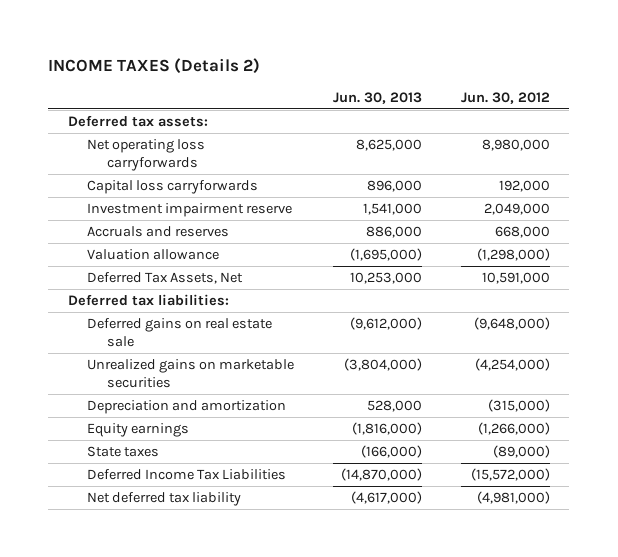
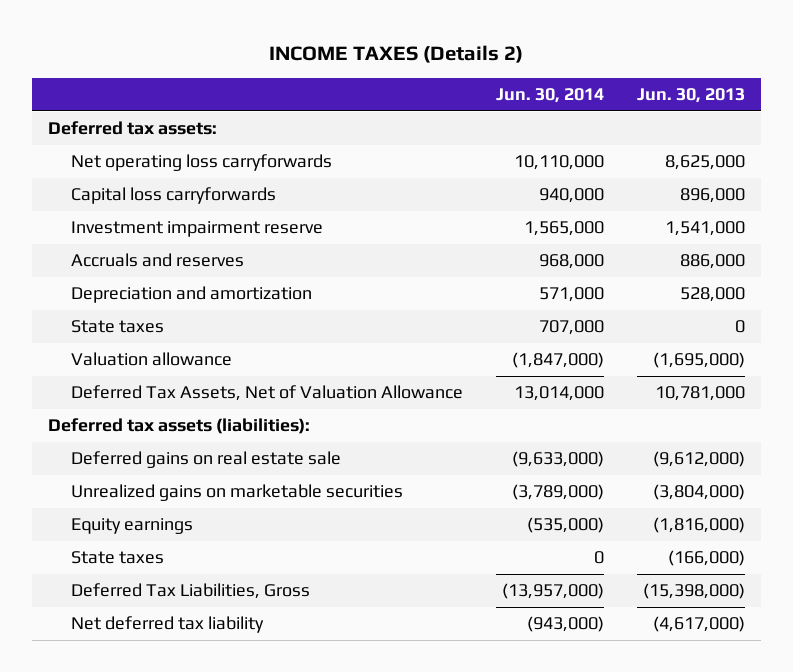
- | Jun. 30, 2013 | Jun. 30, 2012
+ | Jun. 30, 2014 | Jun. 30, 2013
moved up: Depreciation and amortization | 571,000 | 528,000
+ State taxes | 707,000 | 0
- Deferred Tax Assets, Net | 10,253,000 | 10,591,000
- Deferred tax liabilities:
+ Deferred Tax Assets, Net of Valuation Allowance | 13,014,000 | 10,781,000
+ Deferred tax assets (liabilities):
- Deferred Income Tax Liabilities | (14,870,000) | (15,572,000)
+ Deferred Tax Liabilities, Gross | (13,957,000) | (15,398,000)

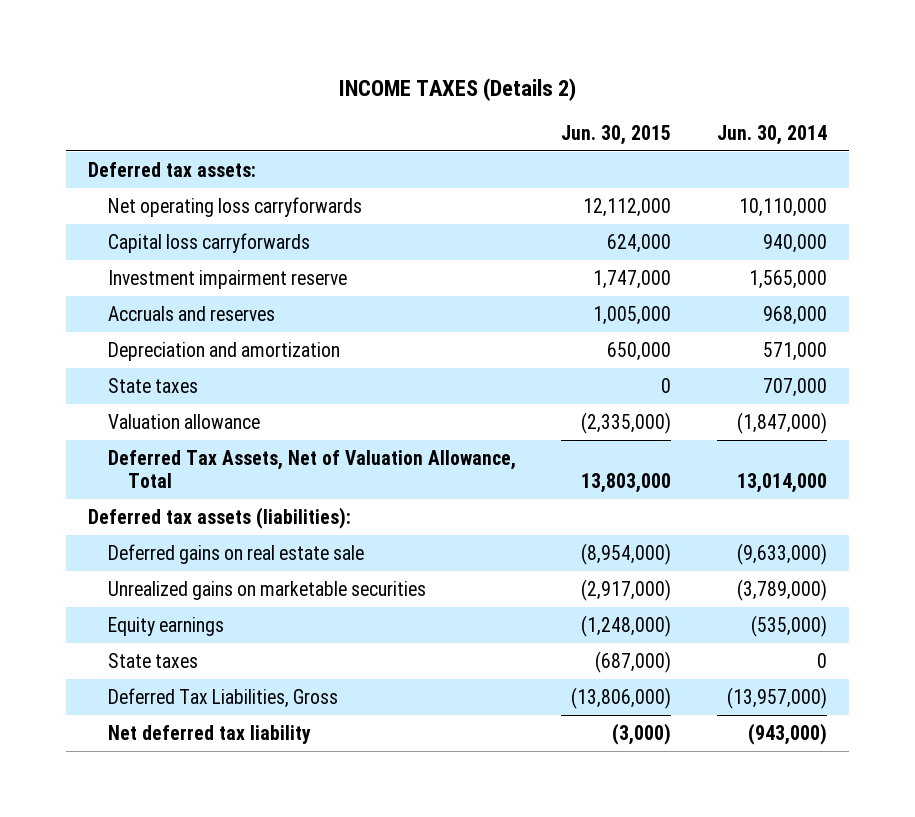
- | Jun. 30, 2014 | Jun. 30, 2013
+ | Jun. 30, 2015 | Jun. 30, 2014
- Deferred Tax Assets, Net of Valuation Allowance | 13,014,000 | 10,781,000
+ Deferred Tax Assets, Net of Valuation Allowance, Total | 13,803,000 | 13,014,000

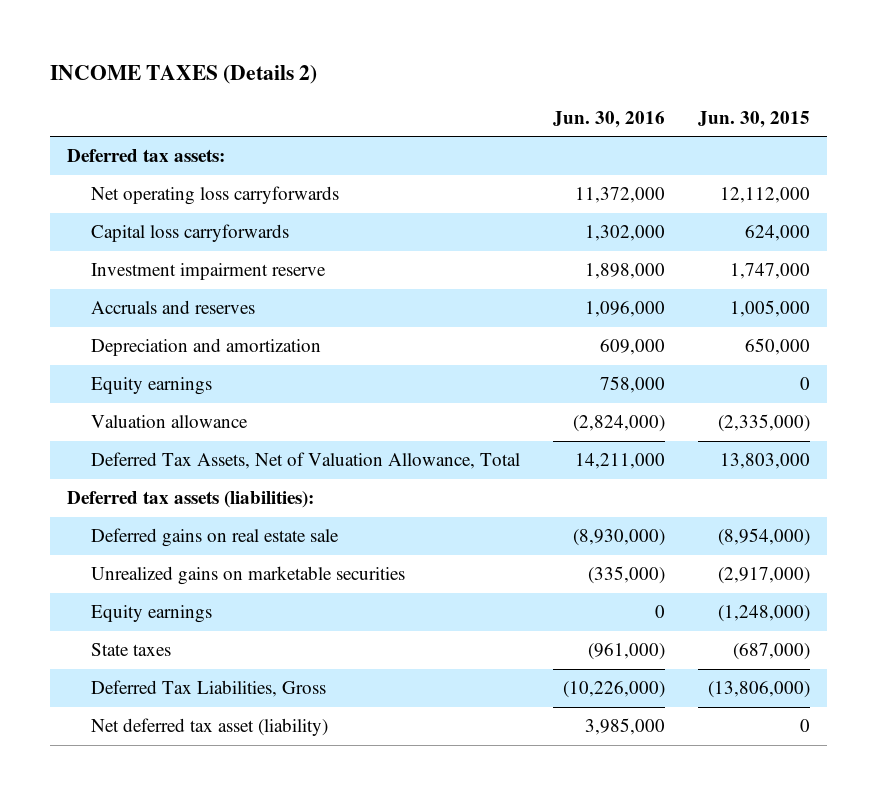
- | Jun. 30, 2015 | Jun. 30, 2014
+ | Jun. 30, 2016 | Jun. 30, 2015
- State taxes | 0 | 707,000
+ Equity earnings | 758,000 | 0
- Net deferred tax liability | (3,000) | (943,000)
+ Net deferred tax asset (liability) | 3,985,000 | 0

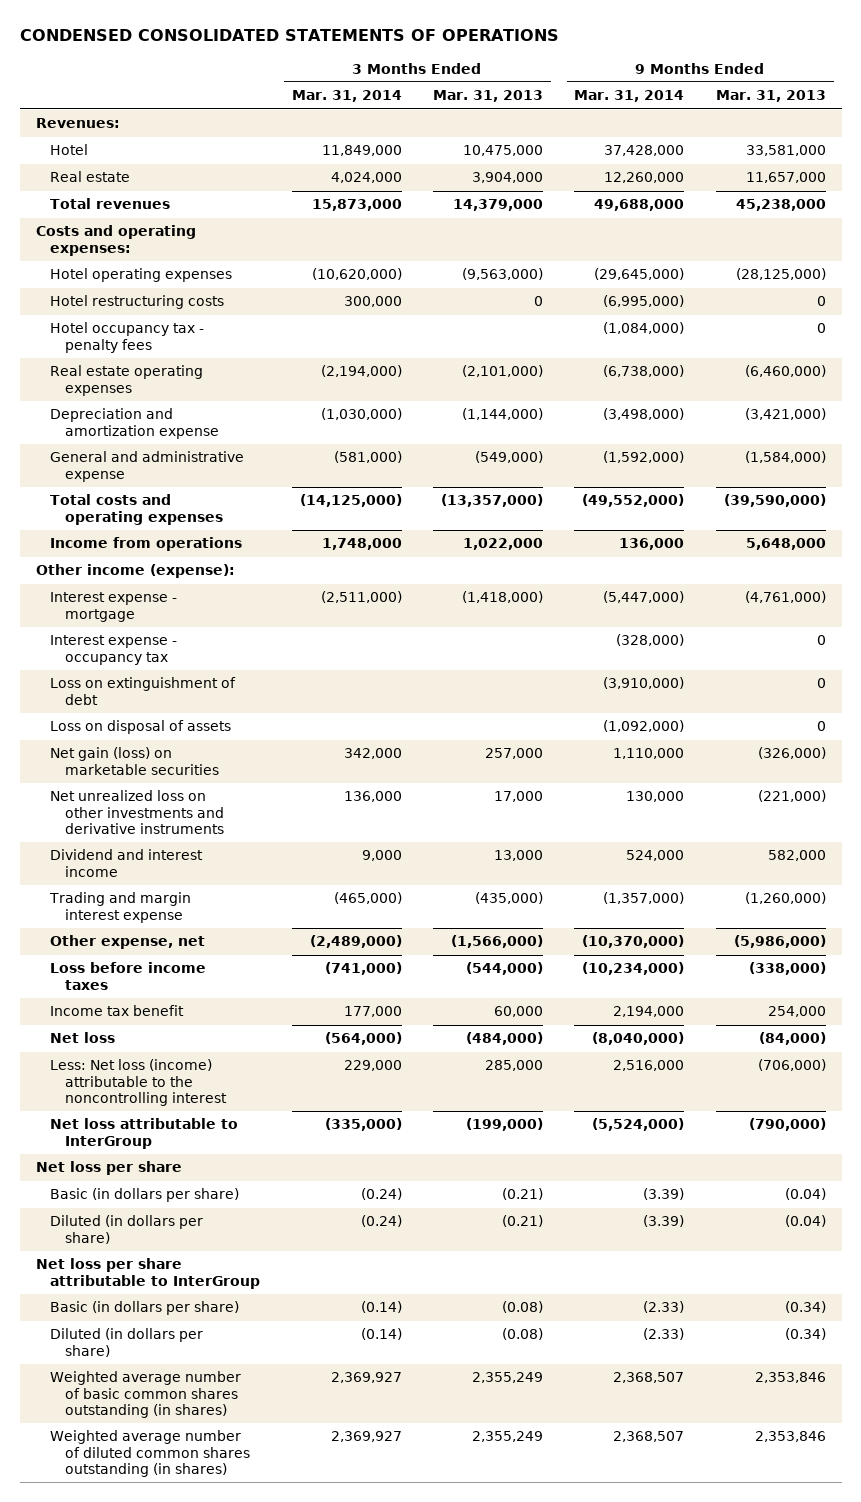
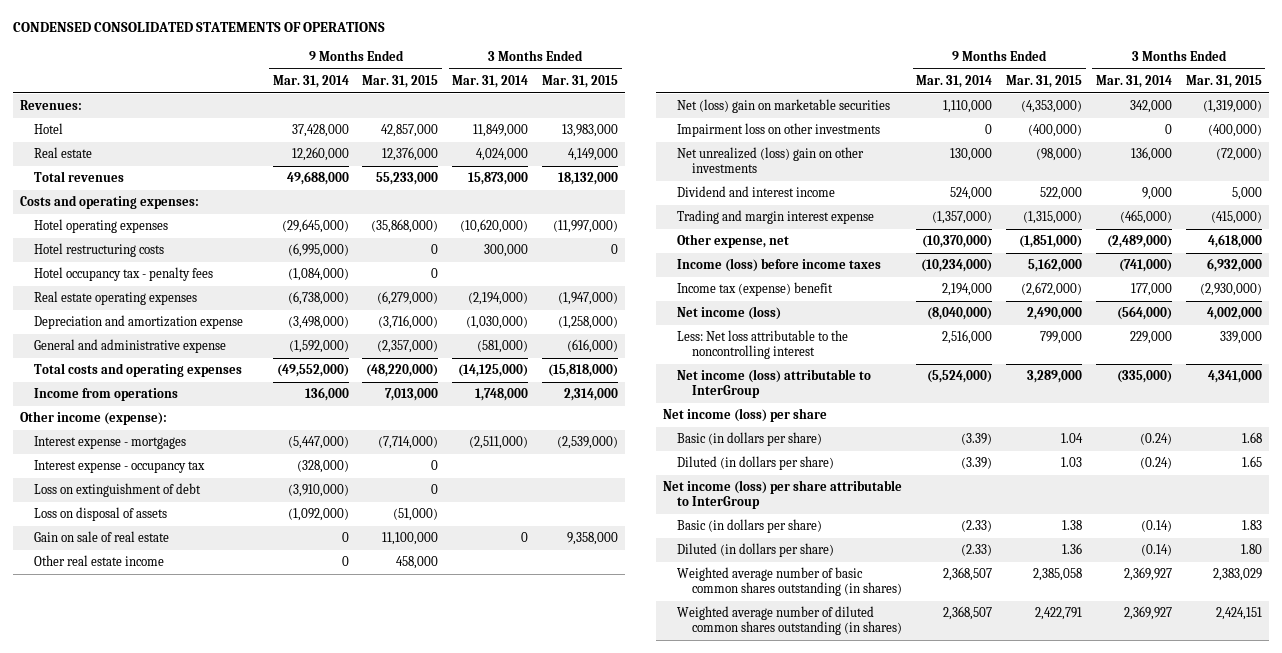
- | 3 Months Ended Mar. 31, 2014 | 3 Months Ended Mar. 31, 2013 | 9 Months Ended Mar. 31, 2014 | 9 Months Ended Mar. 31, 2013
+ | 9 Months Ended Mar. 31, 2014 | 9 Months Ended Mar. 31, 2015 | 3 Months Ended Mar. 31, 2014 | 3 Months Ended Mar. 31, 2015
- Interest expense - mortgage | (2,511,000) | (1,418,000) | (5,447,000) | (4,761,000)
+ Interest expense - mortgages | (5,447,000) | (7,714,000) | (2,511,000) | (2,539,000)
- Net gain (loss) on marketable securities | 342,000 | 257,000 | 1,110,000 | (326,000)
- Net unrealized loss on other investments and derivative instruments | 136,000 | 17,000 | 130,000 | (221,000)
+ Gain on sale of real estate | 0 | 11,100,000 | 0 | 9,358,000
+ Other real estate income | 0 | 458,000 | |
+ Net (loss) gain on marketable securities | 1,110,000 | (4,353,000) | 342,000 | (1,319,000)
+ Impairment loss on other investments | 0 | (400,000) | 0 | (400,000)
+ Net unrealized (loss) gain on other investments | 130,000 | (98,000) | 136,000 | (72,000)
- Loss before income taxes | (741,000) | (544,000) | (10,234,000) | (338,000)
- Income tax benefit | 177,000 | 60,000 | 2,194,000 | 254,000
- Net loss | (564,000) | (484,000) | (8,040,000) | (84,000)
- Less: Net loss (income) attributable to the noncontrolling interest | 229,000 | 285,000 | 2,516,000 | (706,000)
- Net loss attributable to InterGroup | (335,000) | (199,000) | (5,524,000) | (790,000)
- Net loss per share
+ Income (loss) before income taxes | (10,234,000) | 5,162,000 | (741,000) | 6,932,000
+ Income tax (expense) benefit | 2,194,000 | (2,672,000) | 177,000 | (2,930,000)
+ Net income (loss) | (8,040,000) | 2,490,000 | (564,000) | 4,002,000
+ Less: Net loss attributable to the noncontrolling interest | 2,516,000 | 799,000 | 229,000 | 339,000
+ Net income (loss) attributable to InterGroup | (5,524,000) | 3,289,000 | (335,000) | 4,341,000
+ Net income (loss) per share
- Net loss per share attributable to InterGroup
+ Net income (loss) per share attributable to InterGroup

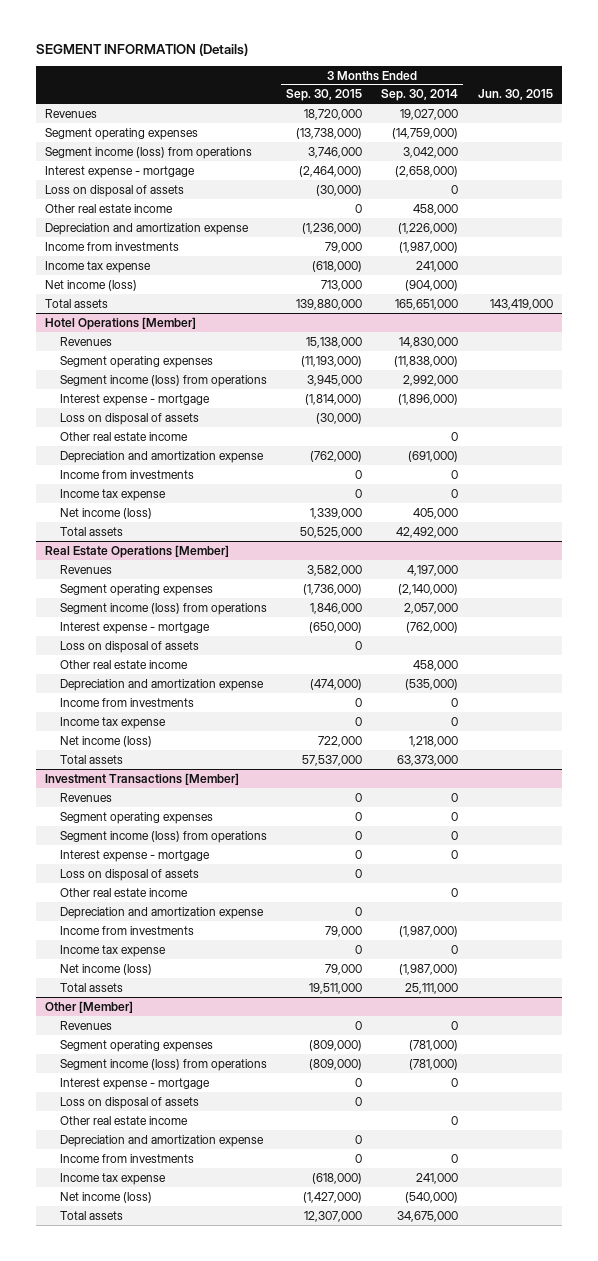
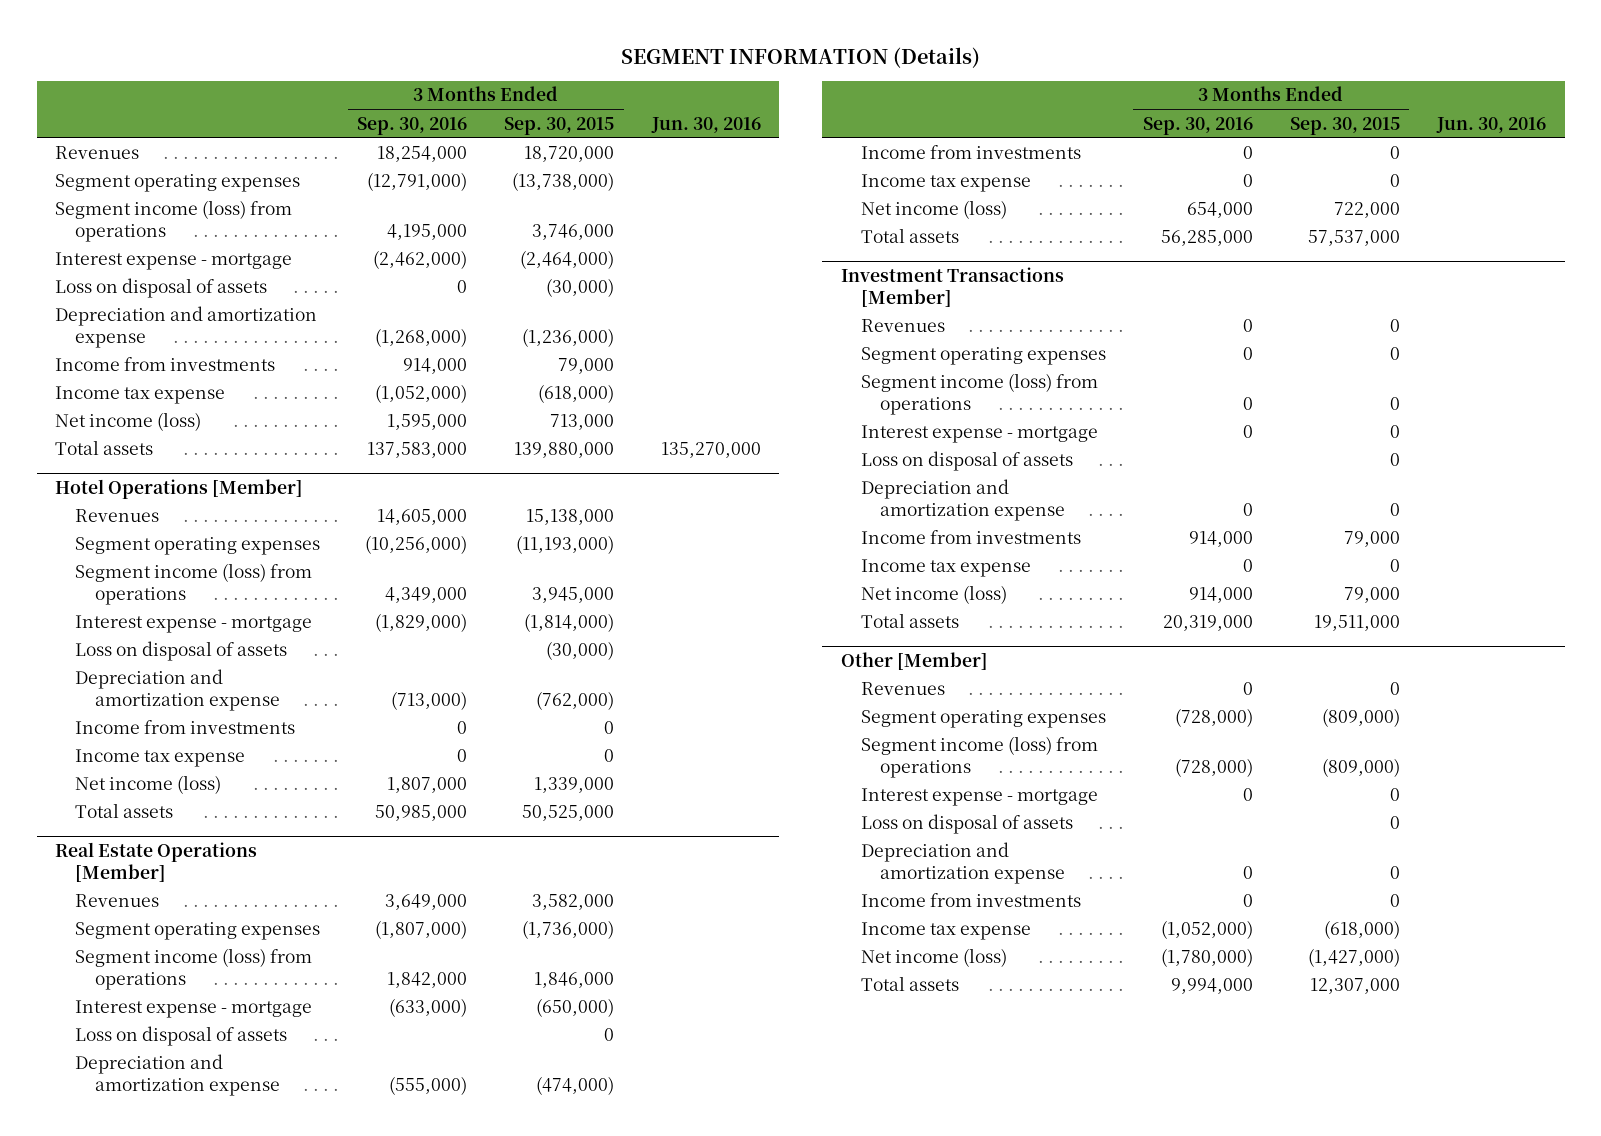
- | 3 Months Ended Sep. 30, 2015 | 3 Months Ended Sep. 30, 2014 | Jun. 30, 2015
+ | 3 Months Ended Sep. 30, 2016 | 3 Months Ended Sep. 30, 2015 | Jun. 30, 2016
- Other real estate income | 0 | 458,000 |
@ Hotel Operations [Member]
- Other real estate income | | 0 |
@ Real Estate Operations [Member]
- Other real estate income | | 458,000 |
@ Investment Transactions [Member]
- Other real estate income | | 0 |
@ Other [Member]
- Other real estate income | | 0 |

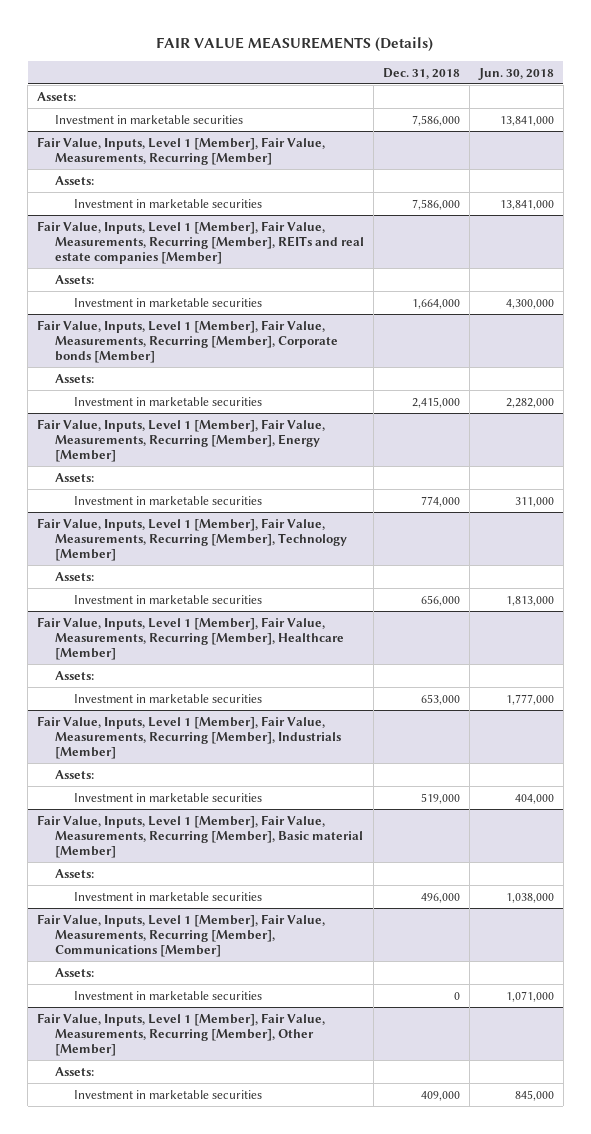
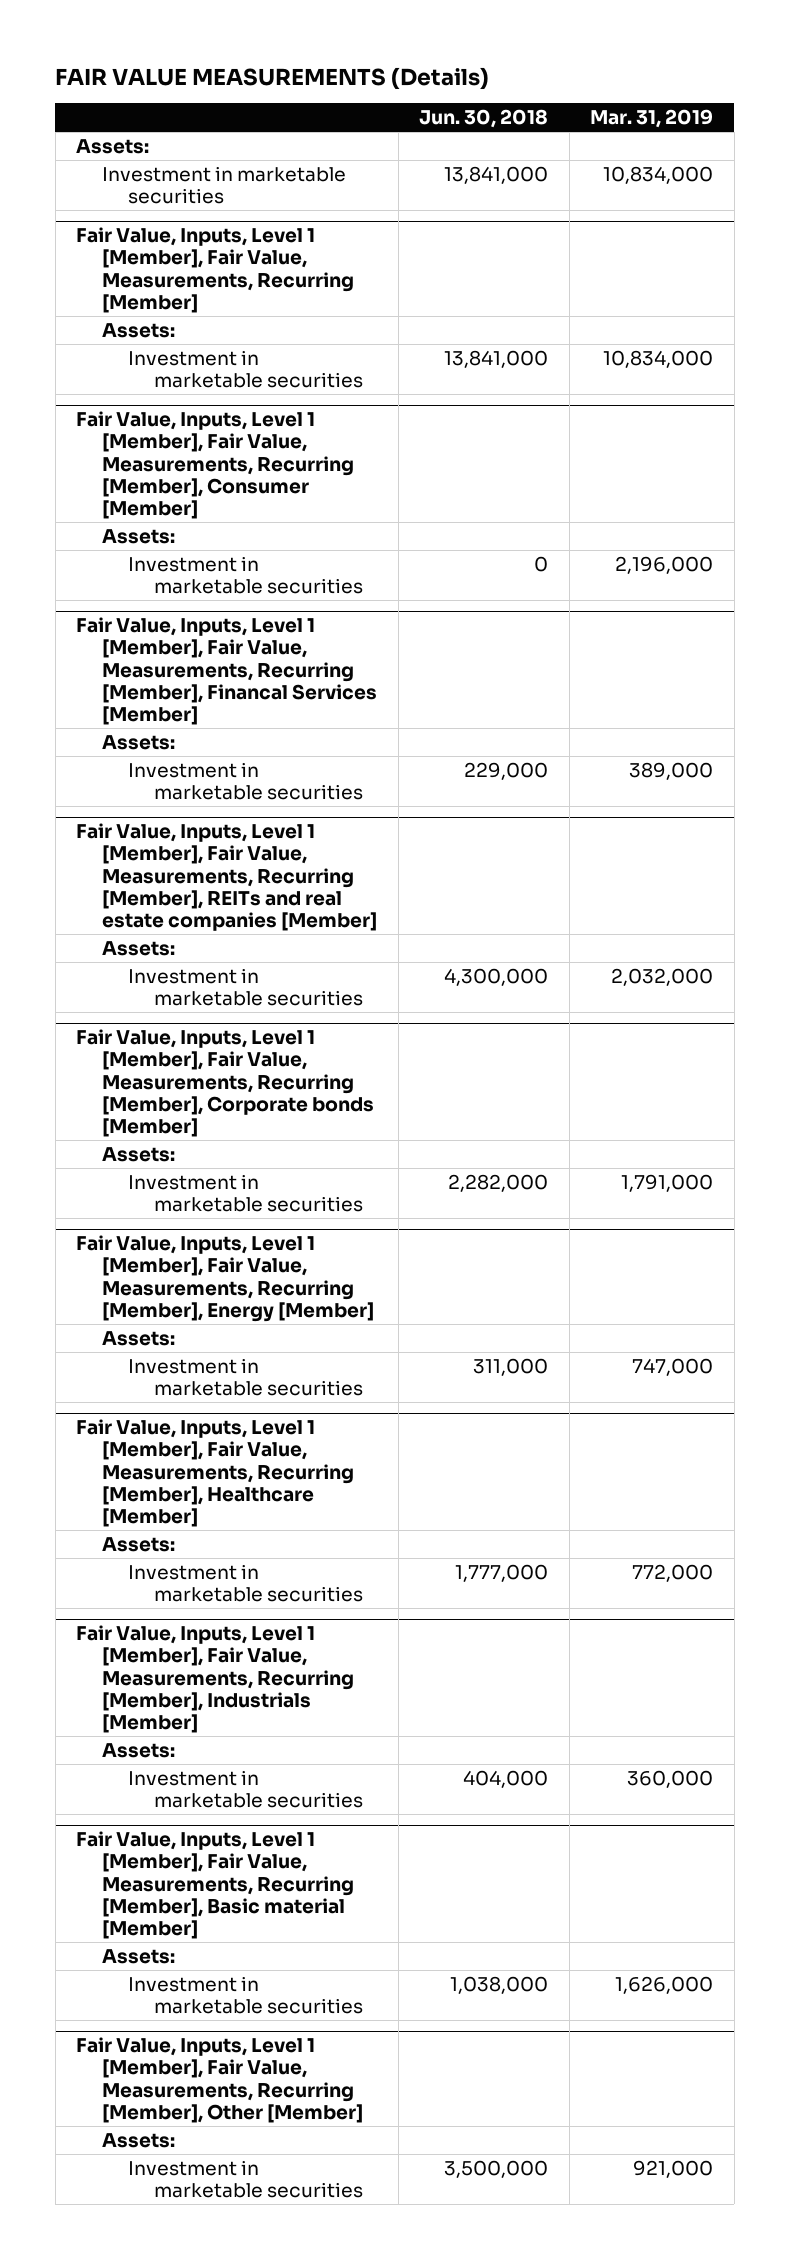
- | Dec. 31, 2018 | Jun. 30, 2018
+ | Jun. 30, 2018 | Mar. 31, 2019
+ Fair Value, Inputs, Level 1 [Member], Fair Value, Measurements, Recurring [Member], Consumer [Member]
+ Assets:
+ Investment in marketable securities | 0 | 2,196,000
+ Fair Value, Inputs, Level 1 [Member], Fair Value, Measurements, Recurring [Member], Financal Services [Member]
+ Assets:
+ Investment in marketable securities | 229,000 | 389,000
- Fair Value, Inputs, Level 1 [Member], Fair Value, Measurements, Recurring [Member], Technology [Member]
- Assets:
- Investment in marketable securities | 656,000 | 1,813,000
- Fair Value, Inputs, Level 1 [Member], Fair Value, Measurements, Recurring [Member], Communications [Member]
- Assets:
- Investment in marketable securities | 0 | 1,071,000
@ Fair Value, Inputs, Level 1 [Member], Fair Value, Measurements, Recurring [Member], Other [Member]
- Investment in marketable securities | 409,000 | 845,000
+ Investment in marketable securities | 3,500,000 | 921,000

